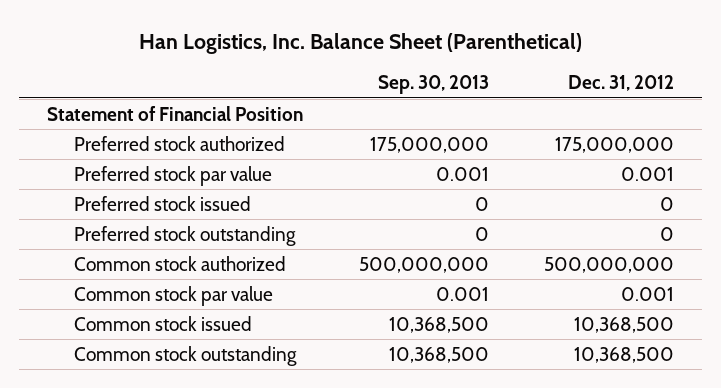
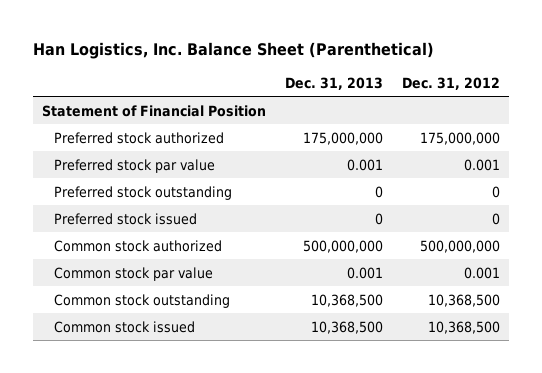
- | Sep. 30, 2013 | Dec. 31, 2012
+ | Dec. 31, 2013 | Dec. 31, 2012
moved down: Preferred stock issued | 0 | 0
moved down: Common stock issued | 10,368,500 | 10,368,500

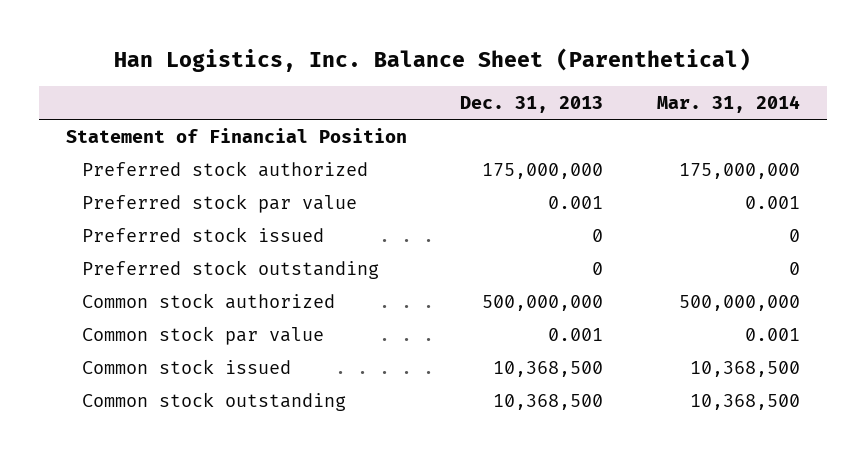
- | Dec. 31, 2013 | Dec. 31, 2012
+ | Dec. 31, 2013 | Mar. 31, 2014
moved down: Preferred stock outstanding | 0 | 0
moved down: Common stock outstanding | 10,368,500 | 10,368,500

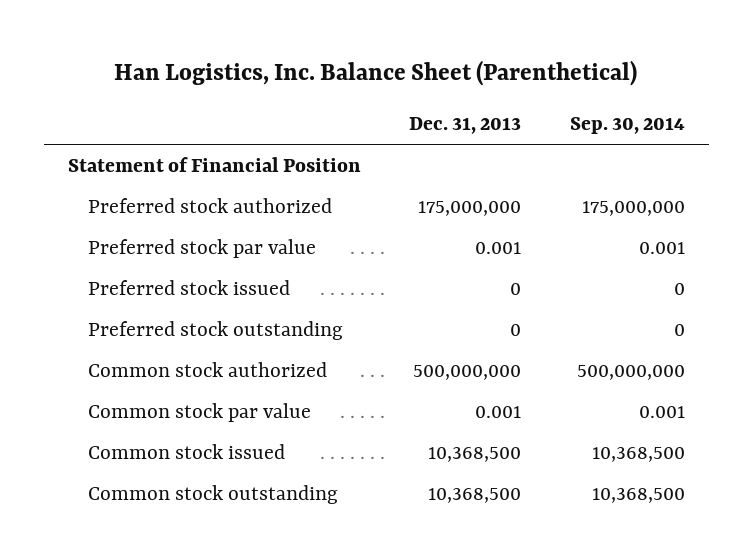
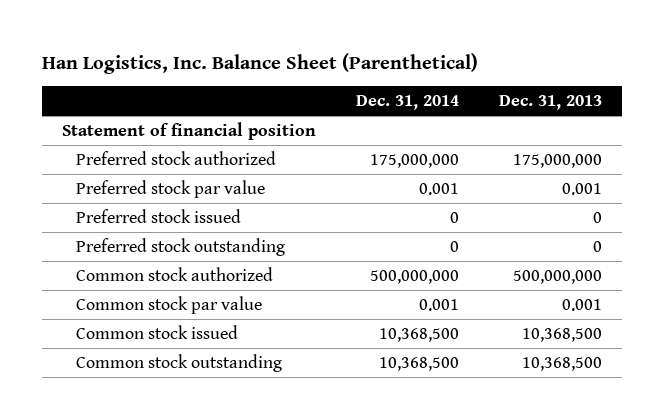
- | Dec. 31, 2013 | Sep. 30, 2014
+ | Dec. 31, 2014 | Dec. 31, 2013
- Statement of Financial Position
+ Statement of financial position

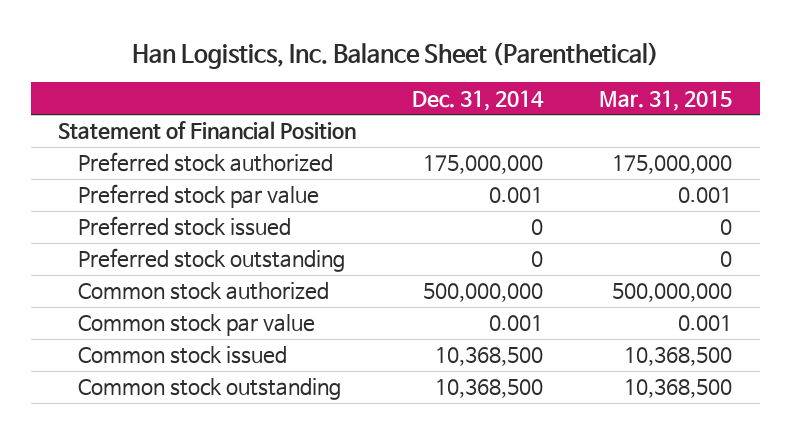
- | Dec. 31, 2014 | Dec. 31, 2013
+ | Dec. 31, 2014 | Mar. 31, 2015
- Statement of financial position
+ Statement of Financial Position

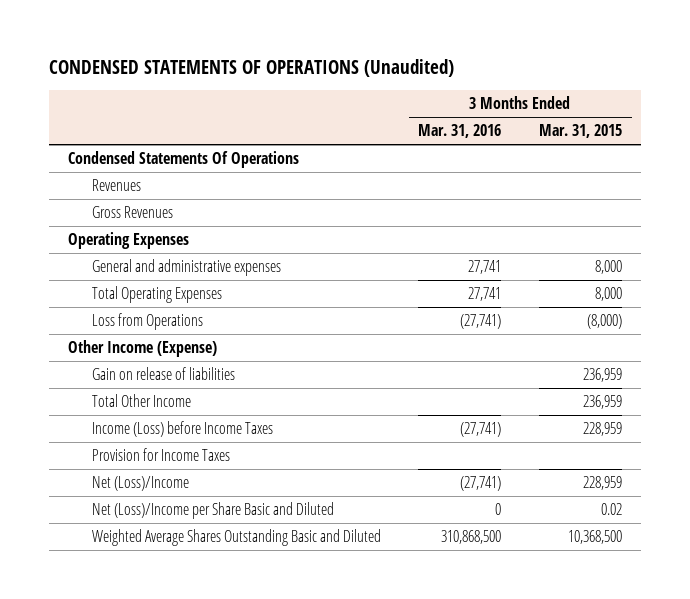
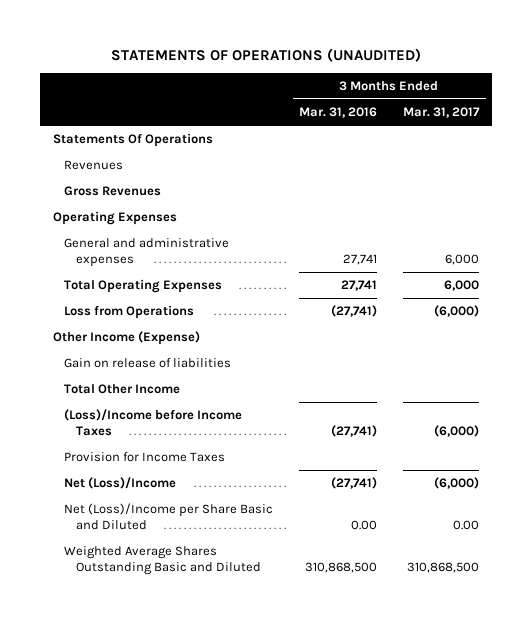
- CONDENSED STATEMENTS OF OPERATIONS (Unaudited)
+ STATEMENTS OF OPERATIONS (UNAUDITED)
- | 3 Months Ended Mar. 31, 2016 | 3 Months Ended Mar. 31, 2015
+ | 3 Months Ended Mar. 31, 2016 | 3 Months Ended Mar. 31, 2017
- Condensed Statements Of Operations
+ Statements Of Operations
- Income (Loss) before Income Taxes | (27,741) | 228,959
+ (Loss)/Income before Income Taxes | (27,741) | (6,000)
- Net (Loss)/Income per Share Basic and Diluted | 0 | 0.02
+ Net (Loss)/Income per Share Basic and Diluted | 0.00 | 0.00

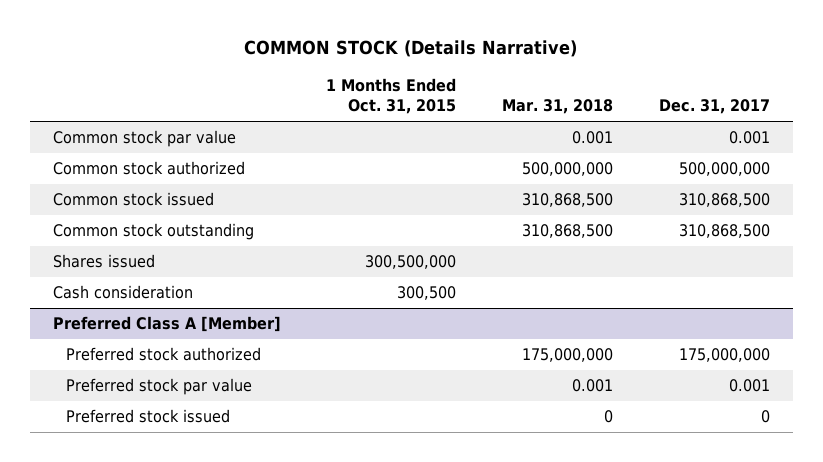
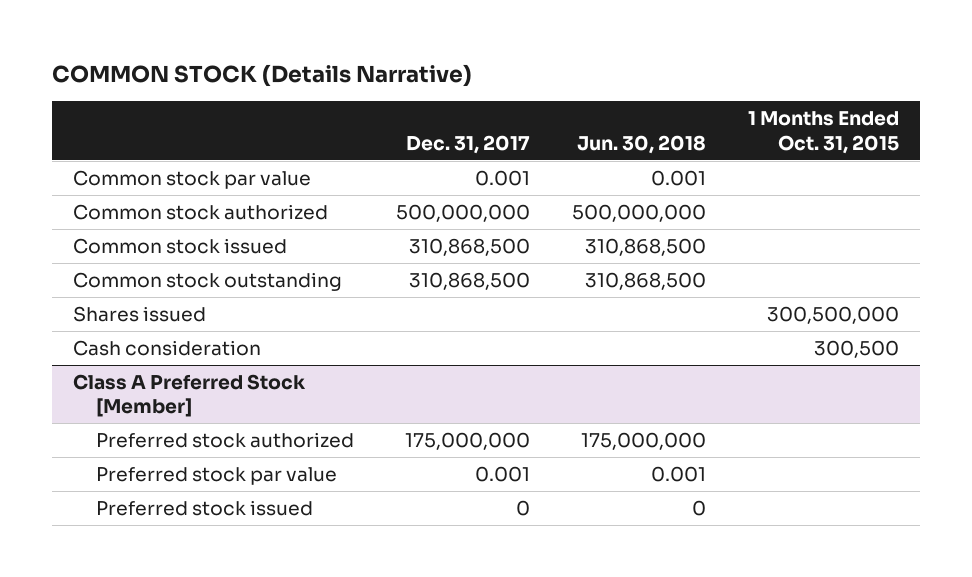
- | 1 Months Ended Oct. 31, 2015 | Mar. 31, 2018 | Dec. 31, 2017
+ | Dec. 31, 2017 | Jun. 30, 2018 | 1 Months Ended Oct. 31, 2015
- Preferred Class A [Member]
+ Class A Preferred Stock [Member]

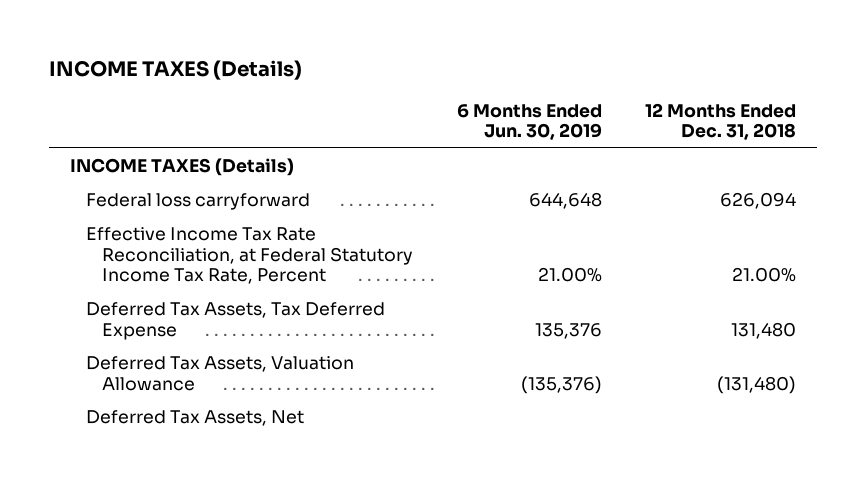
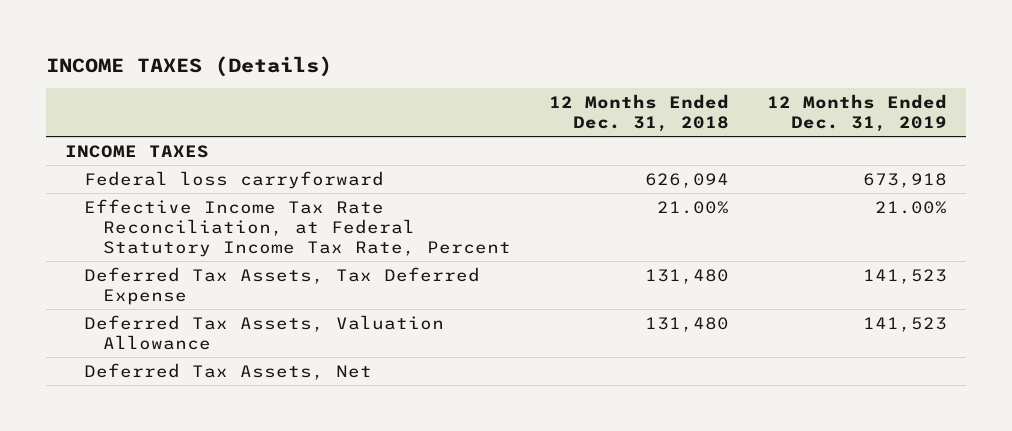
- | 6 Months Ended Jun. 30, 2019 | 12 Months Ended Dec. 31, 2018
+ | 12 Months Ended Dec. 31, 2018 | 12 Months Ended Dec. 31, 2019
- INCOME TAXES (Details)
+ INCOME TAXES
- Deferred Tax Assets, Valuation Allowance | (135,376) | (131,480)
+ Deferred Tax Assets, Valuation Allowance | 131,480 | 141,523

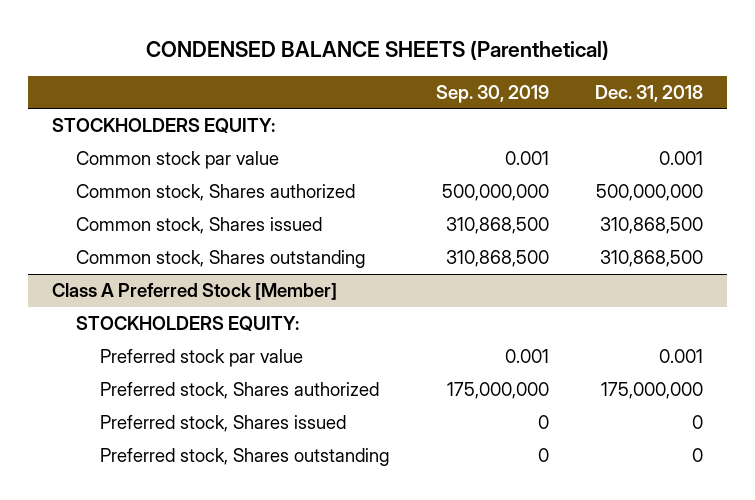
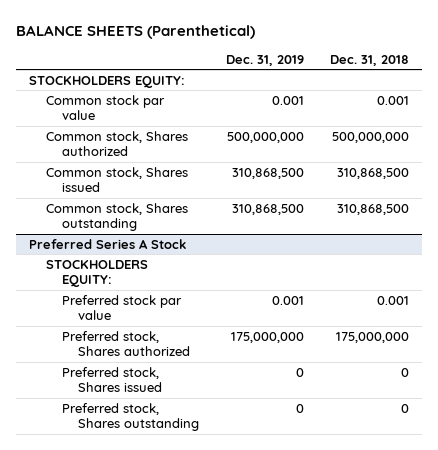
- CONDENSED BALANCE SHEETS (Parenthetical)
+ BALANCE SHEETS (Parenthetical)
- | Sep. 30, 2019 | Dec. 31, 2018
+ | Dec. 31, 2019 | Dec. 31, 2018
- Class A Preferred Stock [Member]
+ Preferred Series A Stock

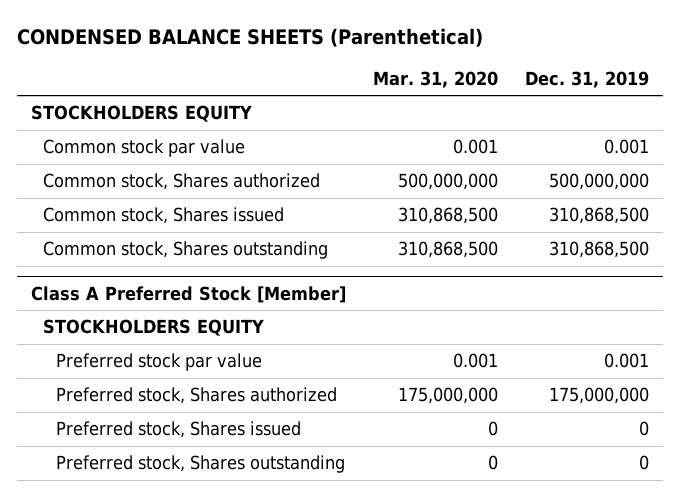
- BALANCE SHEETS (Parenthetical)
+ CONDENSED BALANCE SHEETS (Parenthetical)
- | Dec. 31, 2019 | Dec. 31, 2018
+ | Mar. 31, 2020 | Dec. 31, 2019
- STOCKHOLDERS EQUITY:
+ STOCKHOLDERS EQUITY
- Preferred Series A Stock
- STOCKHOLDERS EQUITY:
+ Class A Preferred Stock [Member]
+ STOCKHOLDERS EQUITY

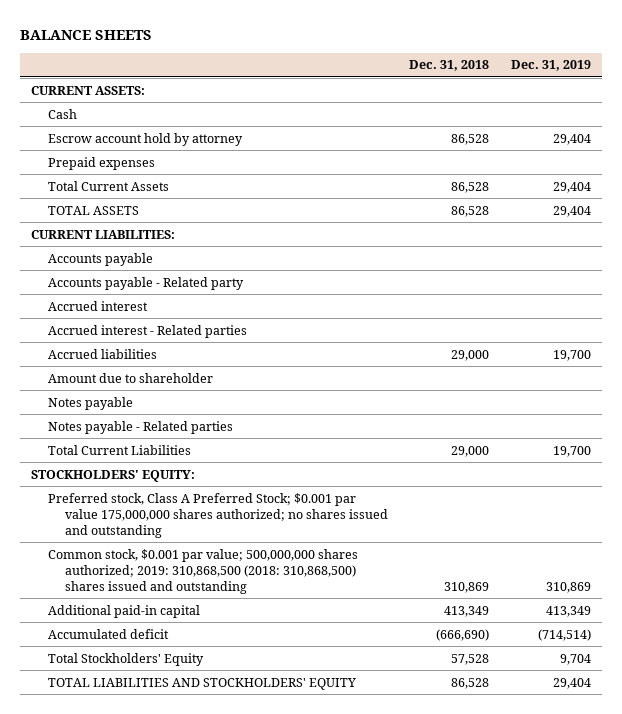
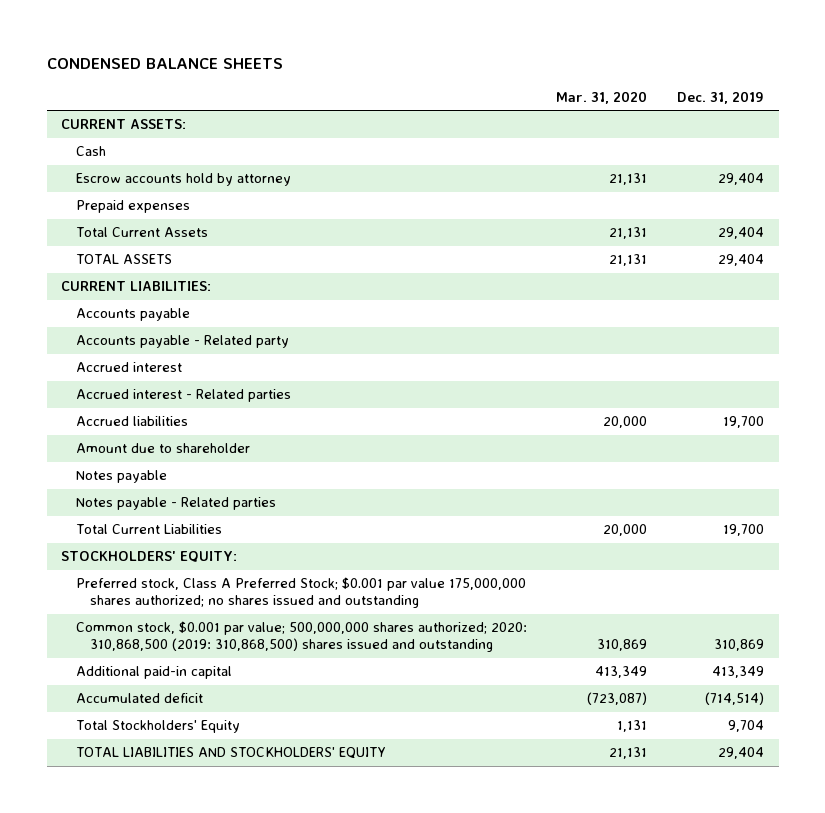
- BALANCE SHEETS
+ CONDENSED BALANCE SHEETS
- | Dec. 31, 2018 | Dec. 31, 2019
+ | Mar. 31, 2020 | Dec. 31, 2019
- Escrow account hold by attorney | 86,528 | 29,404
+ Escrow accounts hold by attorney | 21,131 | 29,404
- Common stock, $0.001 par value; 500,000,000 shares authorized; 2019: 310,868,500 (2018: 310,868,500) shares issued and outstanding | 310,869 | 310,869
+ Common stock, $0.001 par value; 500,000,000 shares authorized; 2020: 310,868,500 (2019: 310,868,500) shares issued and outstanding | 310,869 | 310,869

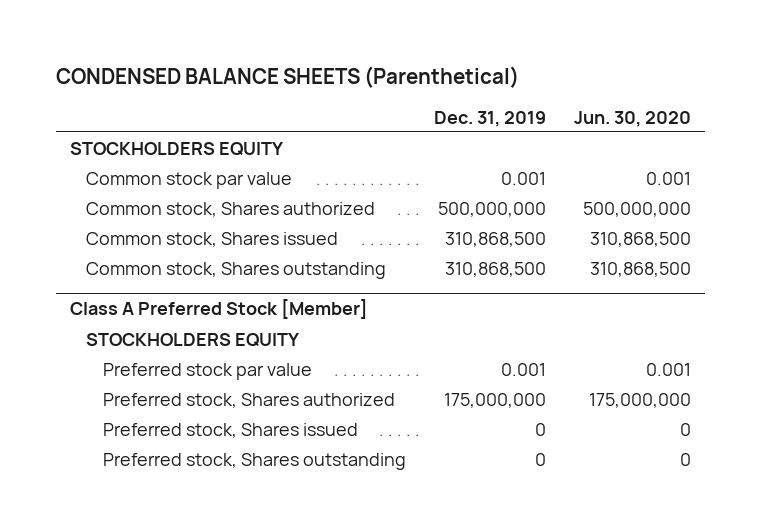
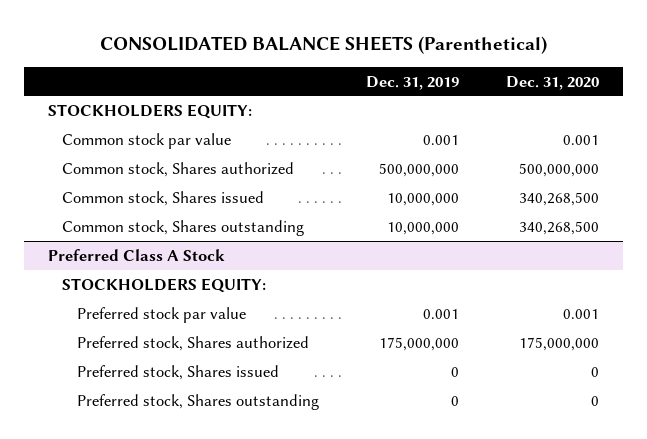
- CONDENSED BALANCE SHEETS (Parenthetical)
+ CONSOLIDATED BALANCE SHEETS (Parenthetical)
- | Dec. 31, 2019 | Jun. 30, 2020
+ | Dec. 31, 2019 | Dec. 31, 2020
- STOCKHOLDERS EQUITY
+ STOCKHOLDERS EQUITY:
- Common stock, Shares issued | 310,868,500 | 310,868,500
- Common stock, Shares outstanding | 310,868,500 | 310,868,500
- Class A Preferred Stock [Member]
- STOCKHOLDERS EQUITY
+ Common stock, Shares issued | 10,000,000 | 340,268,500
+ Common stock, Shares outstanding | 10,000,000 | 340,268,500
+ Preferred Class A Stock
+ STOCKHOLDERS EQUITY:

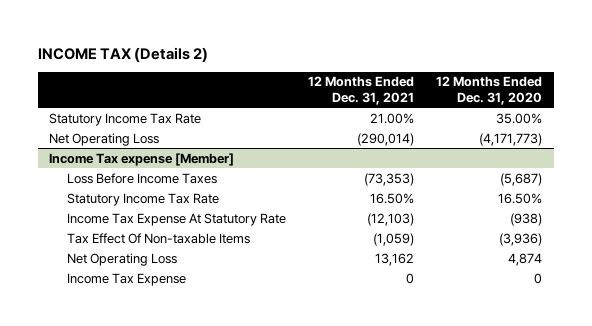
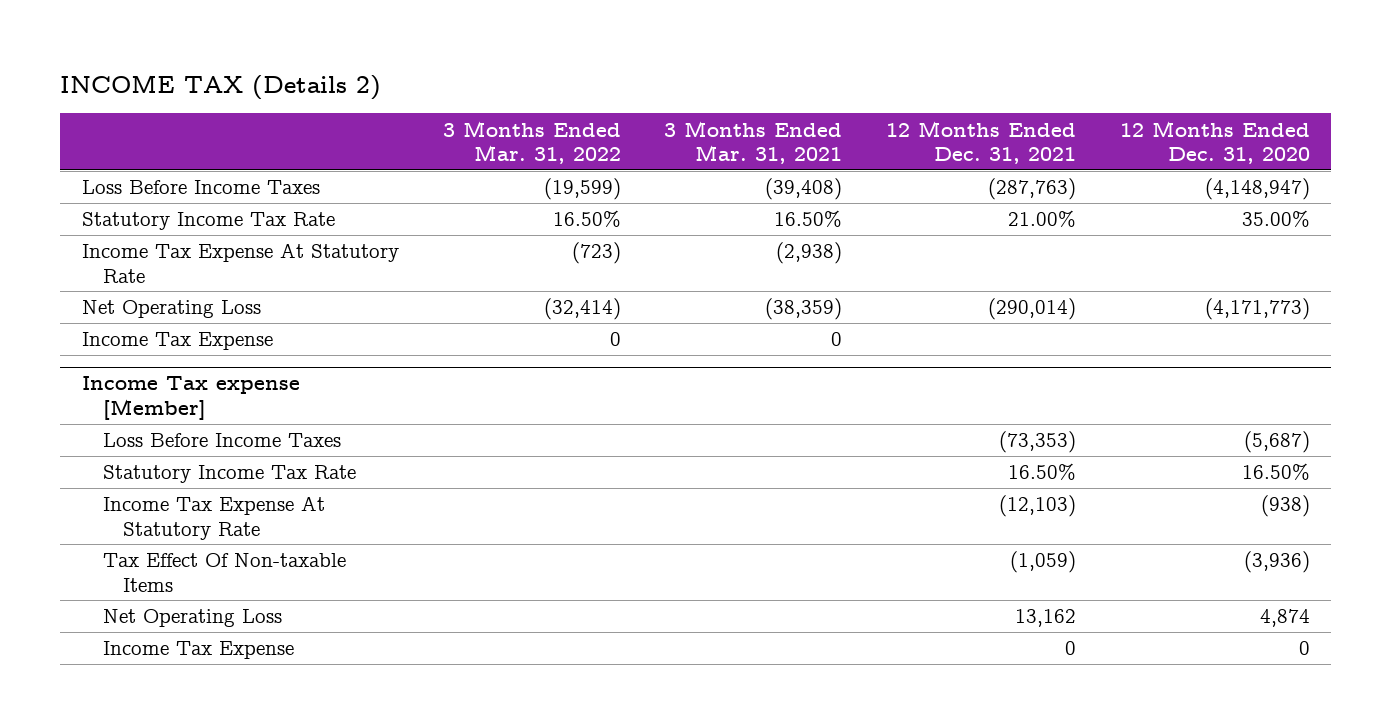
- | 12 Months Ended Dec. 31, 2021 | 12 Months Ended Dec. 31, 2020
+ | 3 Months Ended Mar. 31, 2022 | 3 Months Ended Mar. 31, 2021 | 12 Months Ended Dec. 31, 2021 | 12 Months Ended Dec. 31, 2020
+ Loss Before Income Taxes | (19,599) | (39,408) | (287,763) | (4,148,947)
+ Income Tax Expense At Statutory Rate | (723) | (2,938) | |
+ Income Tax Expense | 0 | 0 | |

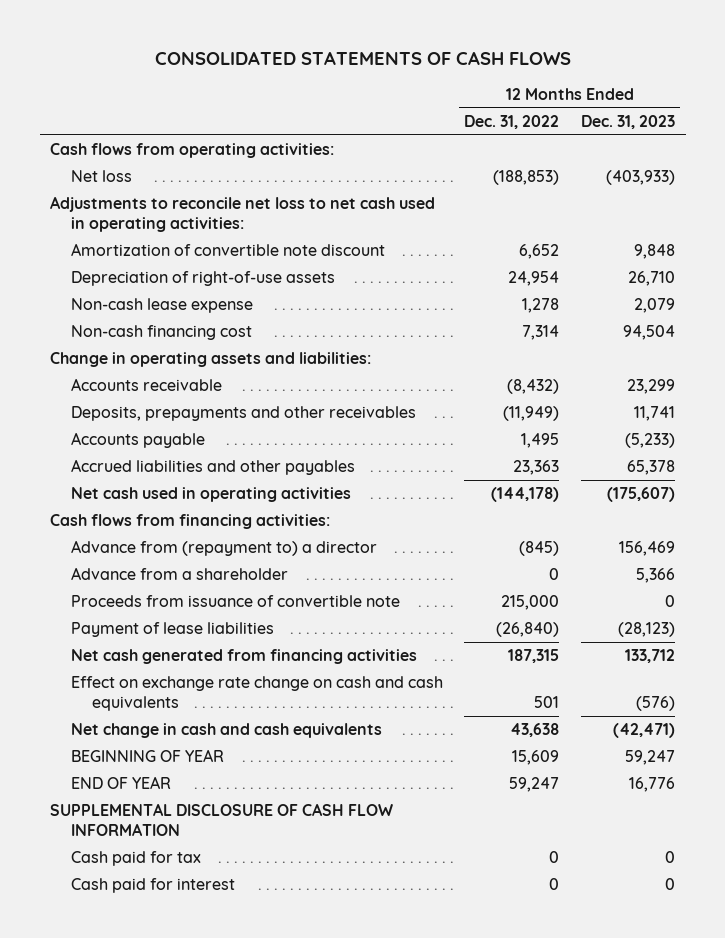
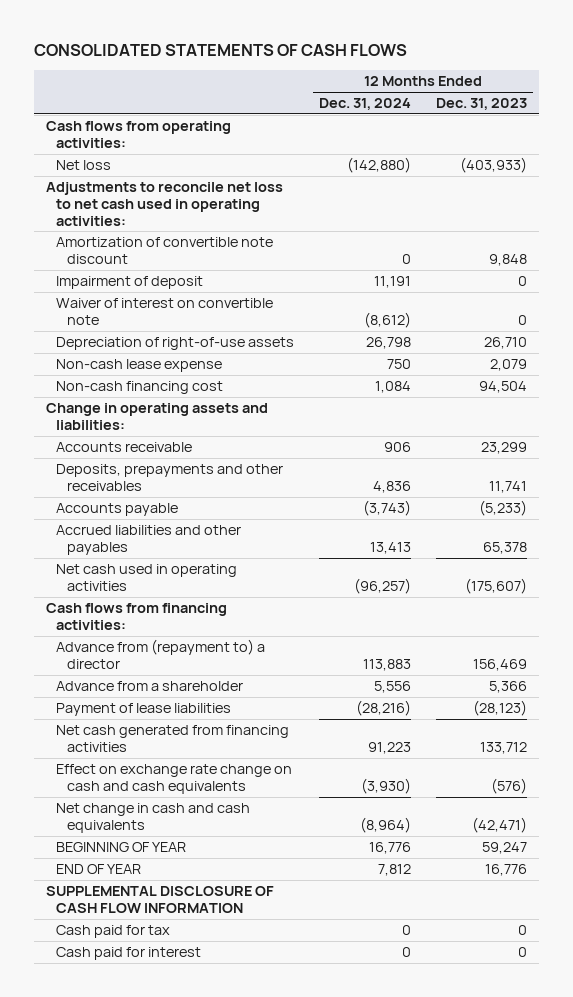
- | 12 Months Ended Dec. 31, 2022 | 12 Months Ended Dec. 31, 2023
+ | 12 Months Ended Dec. 31, 2024 | 12 Months Ended Dec. 31, 2023
+ Impairment of deposit | 11,191 | 0
+ Waiver of interest on convertible note | (8,612) | 0
- Proceeds from issuance of convertible note | 215,000 | 0

